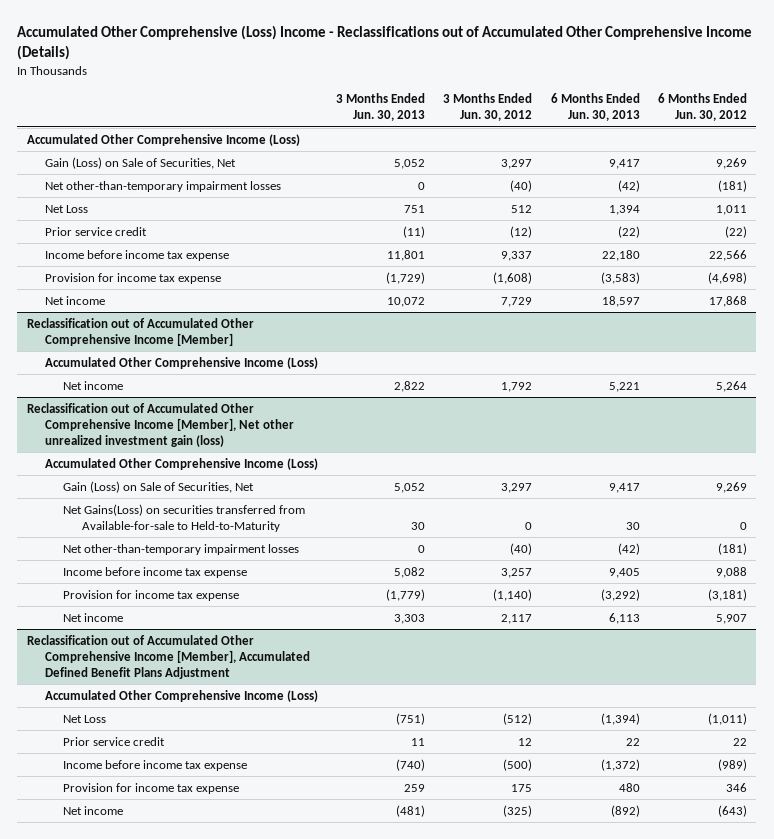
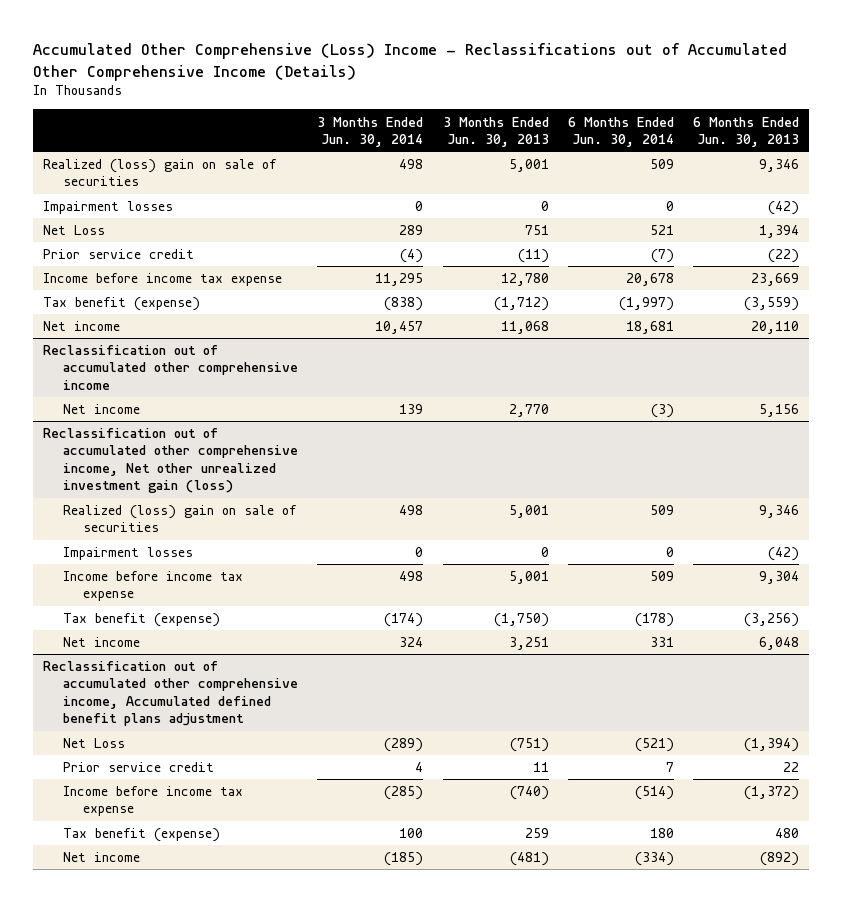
- | 3 Months Ended Jun. 30, 2013 | 3 Months Ended Jun. 30, 2012 | 6 Months Ended Jun. 30, 2013 | 6 Months Ended Jun. 30, 2012
+ | 3 Months Ended Jun. 30, 2014 | 3 Months Ended Jun. 30, 2013 | 6 Months Ended Jun. 30, 2014 | 6 Months Ended Jun. 30, 2013
- Accumulated Other Comprehensive Income (Loss)
- Gain (Loss) on Sale of Securities, Net | 5,052 | 3,297 | 9,417 | 9,269
- Net other-than-temporary impairment losses | 0 | (40) | (42) | (181)
+ Realized (loss) gain on sale of securities | 498 | 5,001 | 509 | 9,346
+ Impairment losses | 0 | 0 | 0 | (42)
- Income before income tax expense | 11,801 | 9,337 | 22,180 | 22,566
- Provision for income tax expense | (1,729) | (1,608) | (3,583) | (4,698)
- Net income | 10,072 | 7,729 | 18,597 | 17,868
- Reclassification out of Accumulated Other Comprehensive Income [Member]
- Accumulated Other Comprehensive Income (Loss)
- Net income | 2,822 | 1,792 | 5,221 | 5,264
- Reclassification out of Accumulated Other Comprehensive Income [Member], Net other unrealized investment gain (loss)
- Accumulated Other Comprehensive Income (Loss)
- Gain (Loss) on Sale of Securities, Net | 5,052 | 3,297 | 9,417 | 9,269
- Net Gains(Loss) on securities transferred from Available-for-sale to Held-to-Maturity | 30 | 0 | 30 | 0
- Net other-than-temporary impairment losses | 0 | (40) | (42) | (181)
- Income before income tax expense | 5,082 | 3,257 | 9,405 | 9,088
- Provision for income tax expense | (1,779) | (1,140) | (3,292) | (3,181)
- Net income | 3,303 | 2,117 | 6,113 | 5,907
- Reclassification out of Accumulated Other Comprehensive Income [Member], Accumulated Defined Benefit Plans Adjustment
- Accumulated Other Comprehensive Income (Loss)
+ Income before income tax expense | 11,295 | 12,780 | 20,678 | 23,669
+ Tax benefit (expense) | (838) | (1,712) | (1,997) | (3,559)
+ Net income | 10,457 | 11,068 | 18,681 | 20,110
+ Reclassification out of accumulated other comprehensive income
+ Net income | 139 | 2,770 | (3) | 5,156
+ Reclassification out of accumulated other comprehensive income, Net other unrealized investment gain (loss)
+ Realized (loss) gain on sale of securities | 498 | 5,001 | 509 | 9,346
+ Impairment losses | 0 | 0 | 0 | (42)
+ Income before income tax expense | 498 | 5,001 | 509 | 9,304
+ Tax benefit (expense) | (174) | (1,750) | (178) | (3,256)
+ Net income | 324 | 3,251 | 331 | 6,048
+ Reclassification out of accumulated other comprehensive income, Accumulated defined benefit plans adjustment
- Provision for income tax expense | 259 | 175 | 480 | 346
+ Tax benefit (expense) | 100 | 259 | 180 | 480

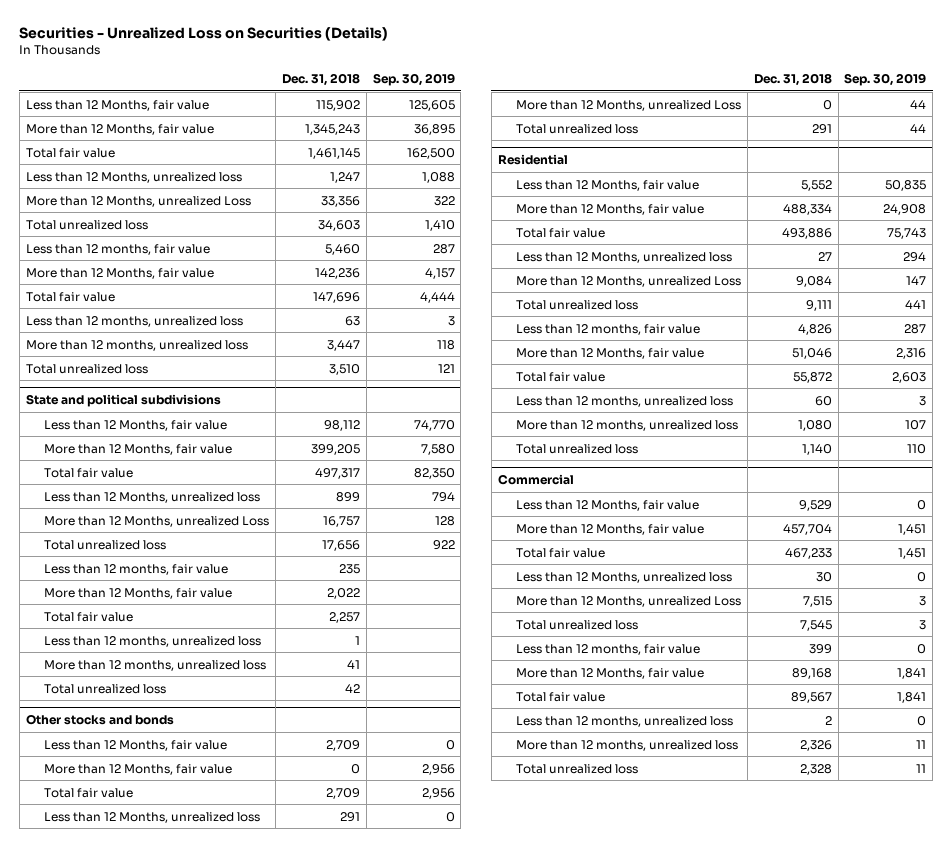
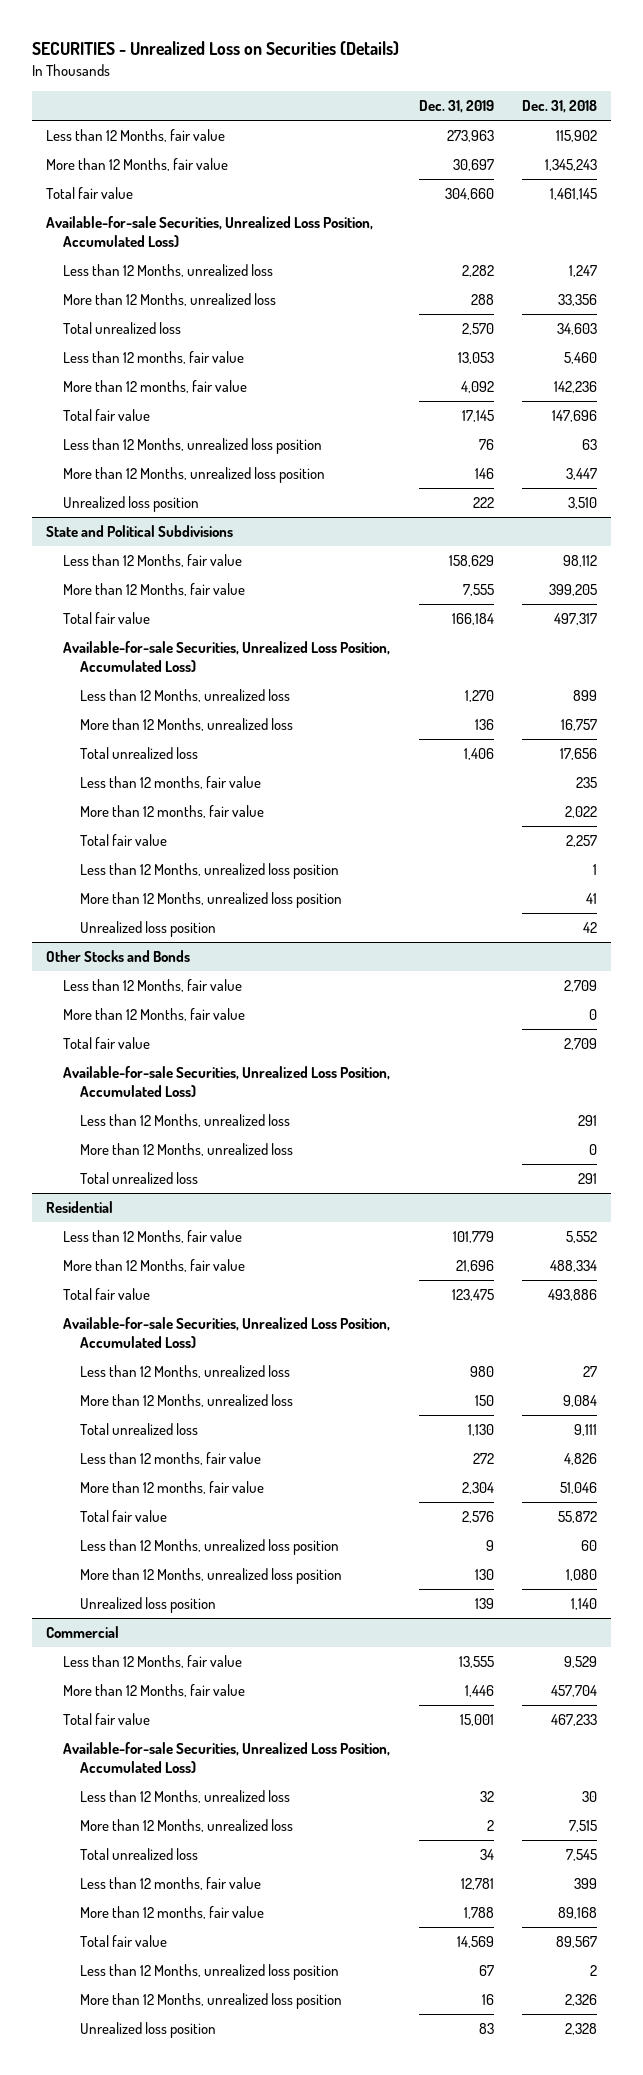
- Securities - Unrealized Loss on Securities (Details)
+ SECURITIES - Unrealized Loss on Securities (Details)
- | Dec. 31, 2018 | Sep. 30, 2019
+ | Dec. 31, 2019 | Dec. 31, 2018
+ Available-for-sale Securities, Unrealized Loss Position, Accumulated Loss)
- More than 12 Months, unrealized Loss | 33,356 | 322
+ More than 12 Months, unrealized loss | 288 | 33,356
- More than 12 Months, fair value | 142,236 | 4,157
+ More than 12 months, fair value | 4,092 | 142,236
- Less than 12 months, unrealized loss | 63 | 3
- More than 12 months, unrealized loss | 3,447 | 118
- Total unrealized loss | 3,510 | 121
- State and political subdivisions
+ Less than 12 Months, unrealized loss position | 76 | 63
+ More than 12 Months, unrealized loss position | 146 | 3,447
+ Unrealized loss position | 222 | 3,510
+ State and Political Subdivisions
+ Available-for-sale Securities, Unrealized Loss Position, Accumulated Loss)
- More than 12 Months, unrealized Loss | 16,757 | 128
+ More than 12 Months, unrealized loss | 136 | 16,757
- More than 12 Months, fair value | 2,022 |
+ More than 12 months, fair value | | 2,022
- Less than 12 months, unrealized loss | 1 |
- More than 12 months, unrealized loss | 41 |
- Total unrealized loss | 42 |
- Other stocks and bonds
+ Less than 12 Months, unrealized loss position | | 1
+ More than 12 Months, unrealized loss position | | 41
+ Unrealized loss position | | 42
+ Other Stocks and Bonds
+ Available-for-sale Securities, Unrealized Loss Position, Accumulated Loss)
- More than 12 Months, unrealized Loss | 0 | 44
+ More than 12 Months, unrealized loss | | 0
@ Residential
+ Available-for-sale Securities, Unrealized Loss Position, Accumulated Loss)
- More than 12 Months, unrealized Loss | 9,084 | 147
+ More than 12 Months, unrealized loss | 150 | 9,084
- More than 12 Months, fair value | 51,046 | 2,316
+ More than 12 months, fair value | 2,304 | 51,046
- Less than 12 months, unrealized loss | 60 | 3
- More than 12 months, unrealized loss | 1,080 | 107
- Total unrealized loss | 1,140 | 110
+ Less than 12 Months, unrealized loss position | 9 | 60
+ More than 12 Months, unrealized loss position | 130 | 1,080
+ Unrealized loss position | 139 | 1,140
@ Commercial
+ Available-for-sale Securities, Unrealized Loss Position, Accumulated Loss)
- More than 12 Months, unrealized Loss | 7,515 | 3
+ More than 12 Months, unrealized loss | 2 | 7,515
- More than 12 Months, fair value | 89,168 | 1,841
+ More than 12 months, fair value | 1,788 | 89,168
- Less than 12 months, unrealized loss | 2 | 0
- More than 12 months, unrealized loss | 2,326 | 11
- Total unrealized loss | 2,328 | 11
+ Less than 12 Months, unrealized loss position | 67 | 2
+ More than 12 Months, unrealized loss position | 16 | 2,326
+ Unrealized loss position | 83 | 2,328

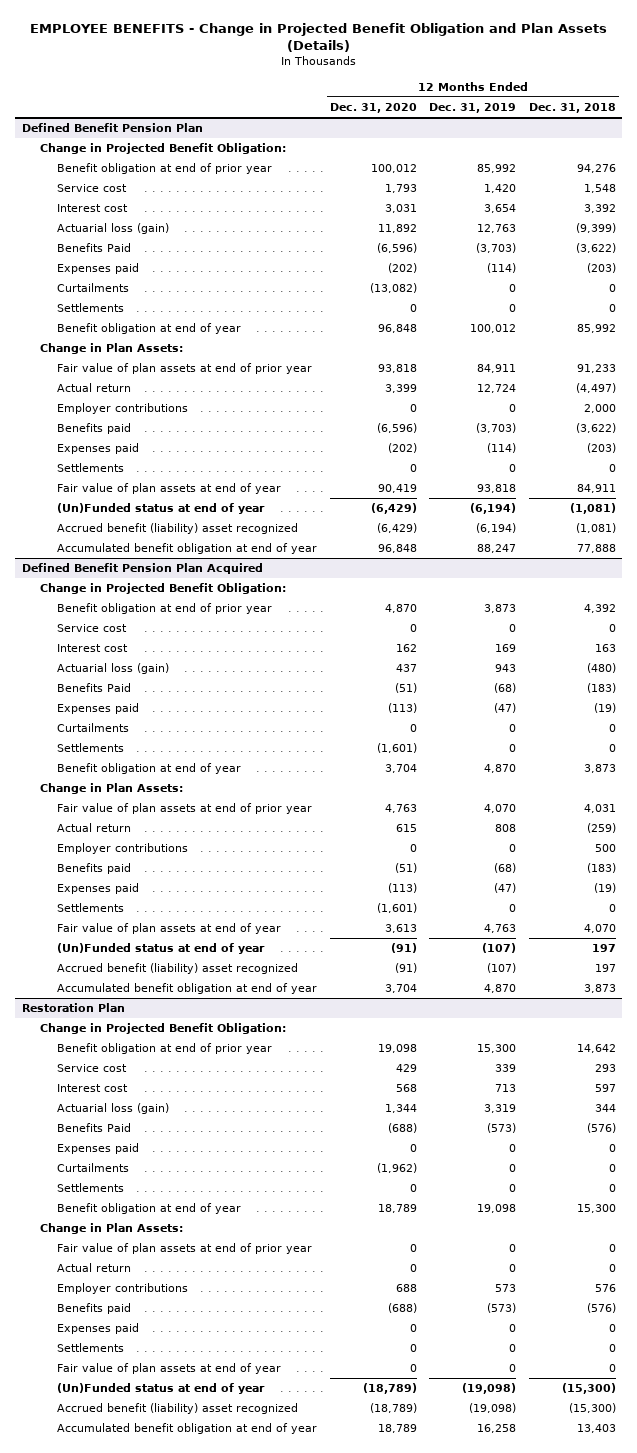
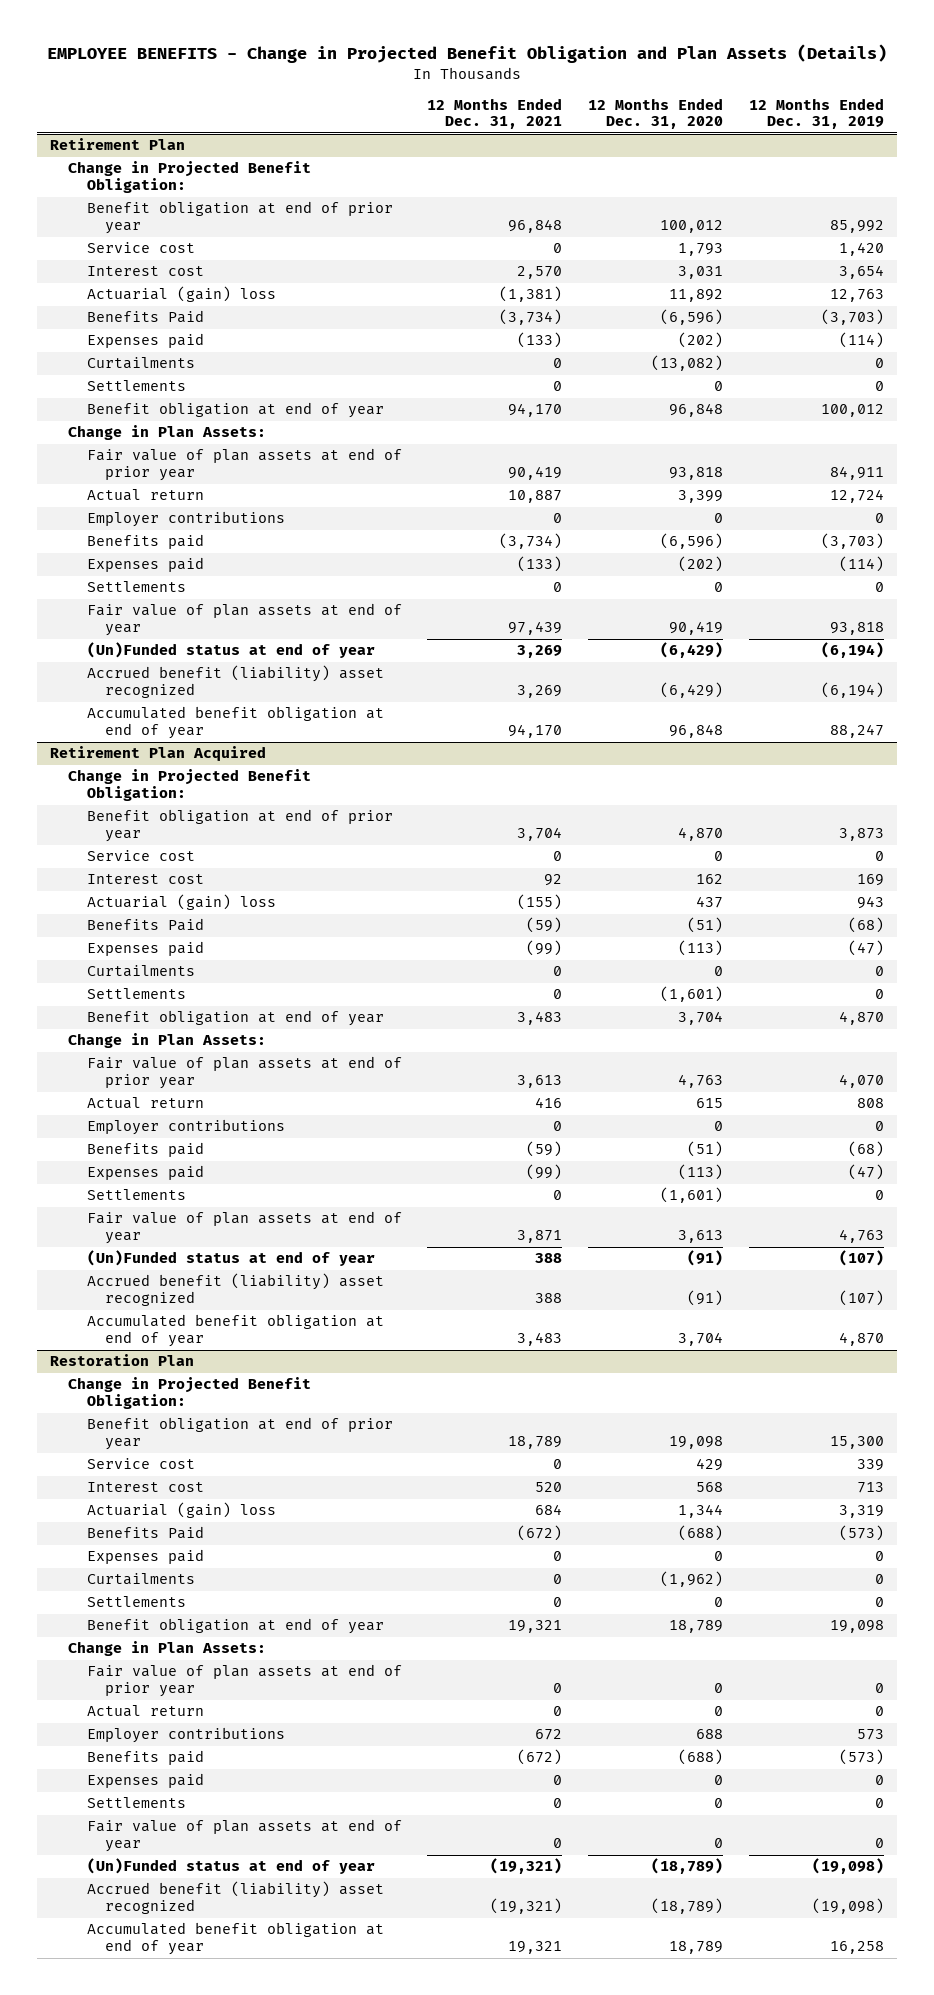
- | 12 Months Ended Dec. 31, 2020 | 12 Months Ended Dec. 31, 2019 | 12 Months Ended Dec. 31, 2018
+ | 12 Months Ended Dec. 31, 2021 | 12 Months Ended Dec. 31, 2020 | 12 Months Ended Dec. 31, 2019
- Defined Benefit Pension Plan
+ Retirement Plan
- Actuarial loss (gain) | 11,892 | 12,763 | (9,399)
+ Actuarial (gain) loss | (1,381) | 11,892 | 12,763
- Defined Benefit Pension Plan Acquired
+ Retirement Plan Acquired
- Actuarial loss (gain) | 437 | 943 | (480)
+ Actuarial (gain) loss | (155) | 437 | 943
@ Restoration Plan
- Actuarial loss (gain) | 1,344 | 3,319 | 344
+ Actuarial (gain) loss | 684 | 1,344 | 3,319

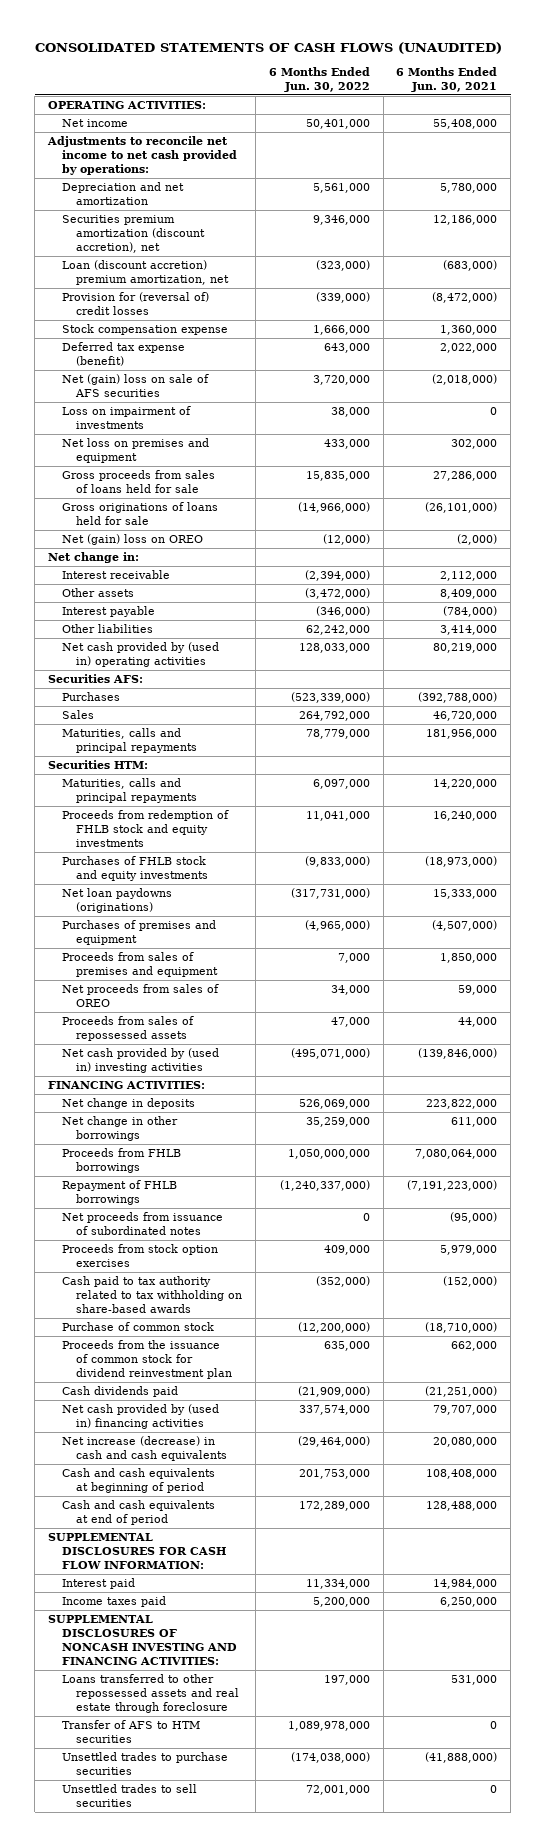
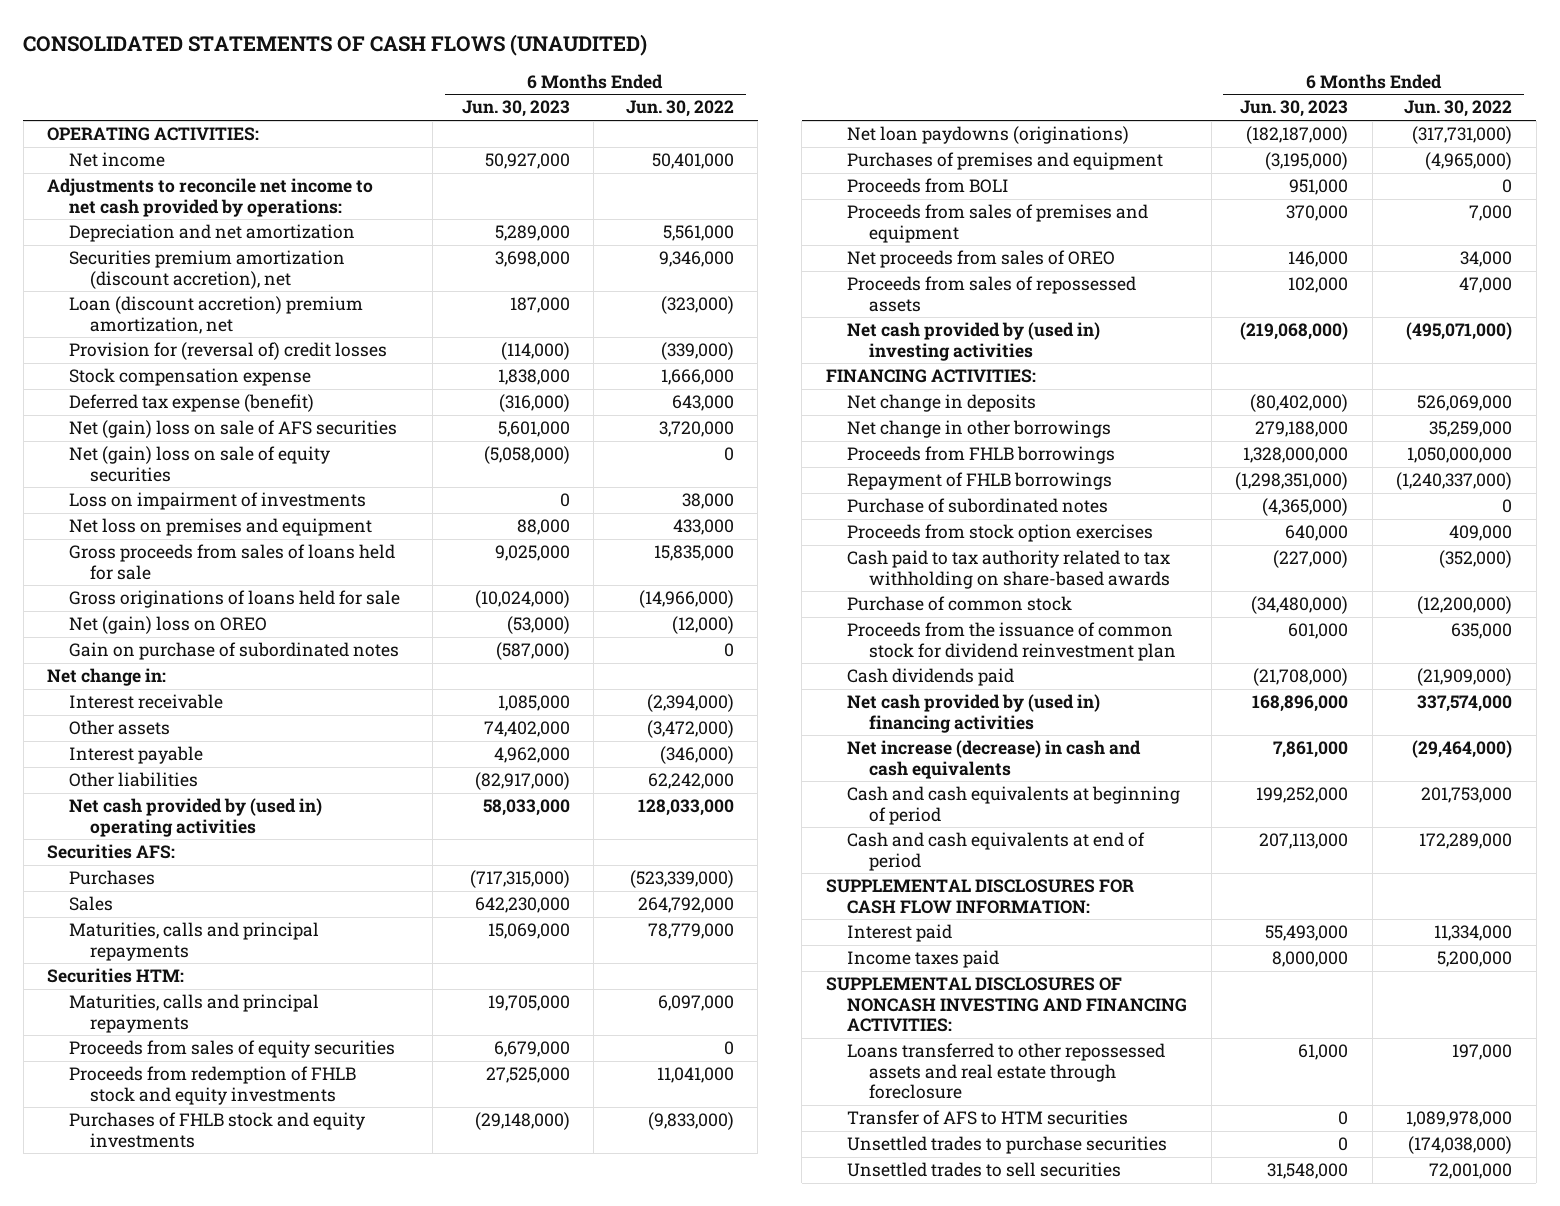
- | 6 Months Ended Jun. 30, 2022 | 6 Months Ended Jun. 30, 2021
+ | 6 Months Ended Jun. 30, 2023 | 6 Months Ended Jun. 30, 2022
+ Net (gain) loss on sale of equity securities | (5,058,000) | 0
+ Gain on purchase of subordinated notes | (587,000) | 0
+ Proceeds from sales of equity securities | 6,679,000 | 0
+ Proceeds from BOLI | 951,000 | 0
- Net proceeds from issuance of subordinated notes | 0 | (95,000)
+ Purchase of subordinated notes | (4,365,000) | 0

